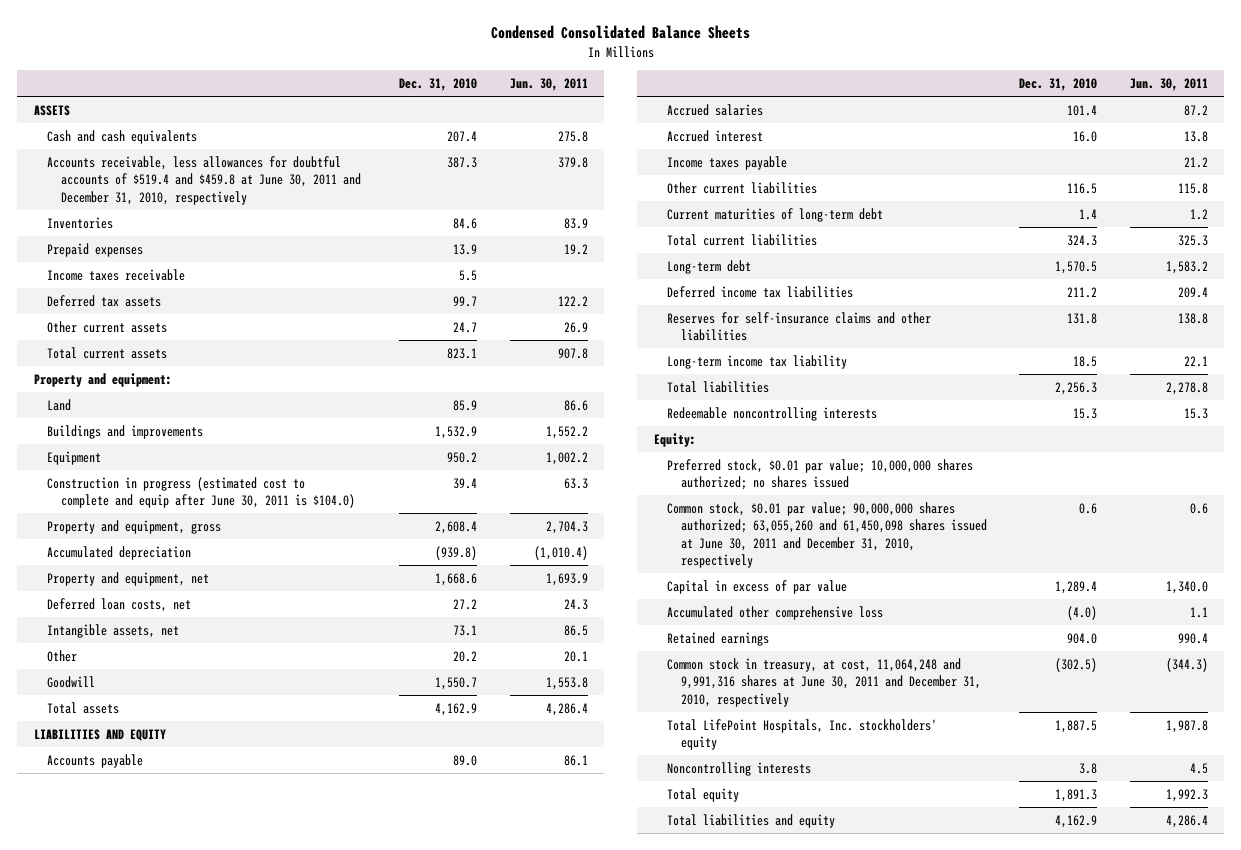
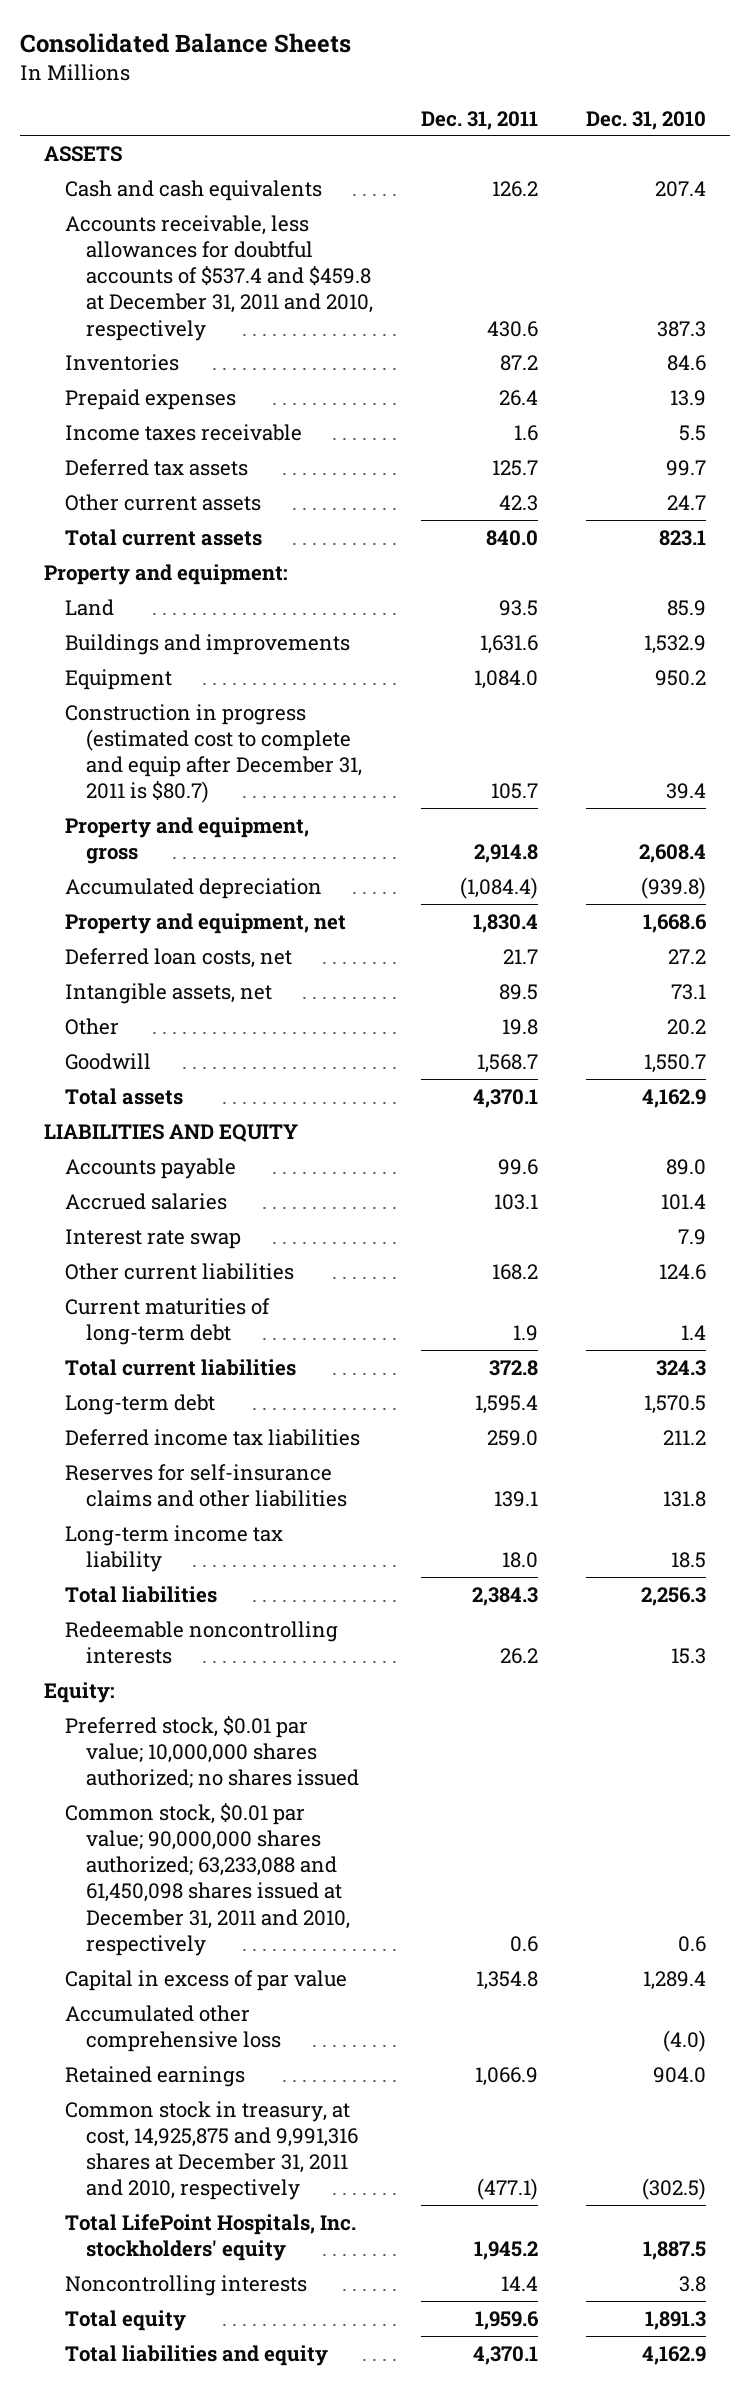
- Condensed Consolidated Balance Sheets
+ Consolidated Balance Sheets
- | Dec. 31, 2010 | Jun. 30, 2011
+ | Dec. 31, 2011 | Dec. 31, 2010
- Accounts receivable, less allowances for doubtful accounts of $519.4 and $459.8 at June 30, 2011 and December 31, 2010, respectively | 387.3 | 379.8
+ Accounts receivable, less allowances for doubtful accounts of $537.4 and $459.8 at December 31, 2011 and 2010, respectively | 430.6 | 387.3
- Construction in progress (estimated cost to complete and equip after June 30, 2011 is $104.0) | 39.4 | 63.3
+ Construction in progress (estimated cost to complete and equip after December 31, 2011 is $80.7) | 105.7 | 39.4
- Accrued interest | 16.0 | 13.8
- Income taxes payable | | 21.2
- Other current liabilities | 116.5 | 115.8
+ Interest rate swap | | 7.9
+ Other current liabilities | 168.2 | 124.6
- Common stock, $0.01 par value; 90,000,000 shares authorized; 63,055,260 and 61,450,098 shares issued at June 30, 2011 and December 31, 2010, respectively | 0.6 | 0.6
+ Common stock, $0.01 par value; 90,000,000 shares authorized; 63,233,088 and 61,450,098 shares issued at December 31, 2011 and 2010, respectively | 0.6 | 0.6
- Common stock in treasury, at cost, 11,064,248 and 9,991,316 shares at June 30, 2011 and December 31, 2010, respectively | (302.5) | (344.3)
+ Common stock in treasury, at cost, 14,925,875 and 9,991,316 shares at December 31, 2011 and 2010, respectively | (477.1) | (302.5)

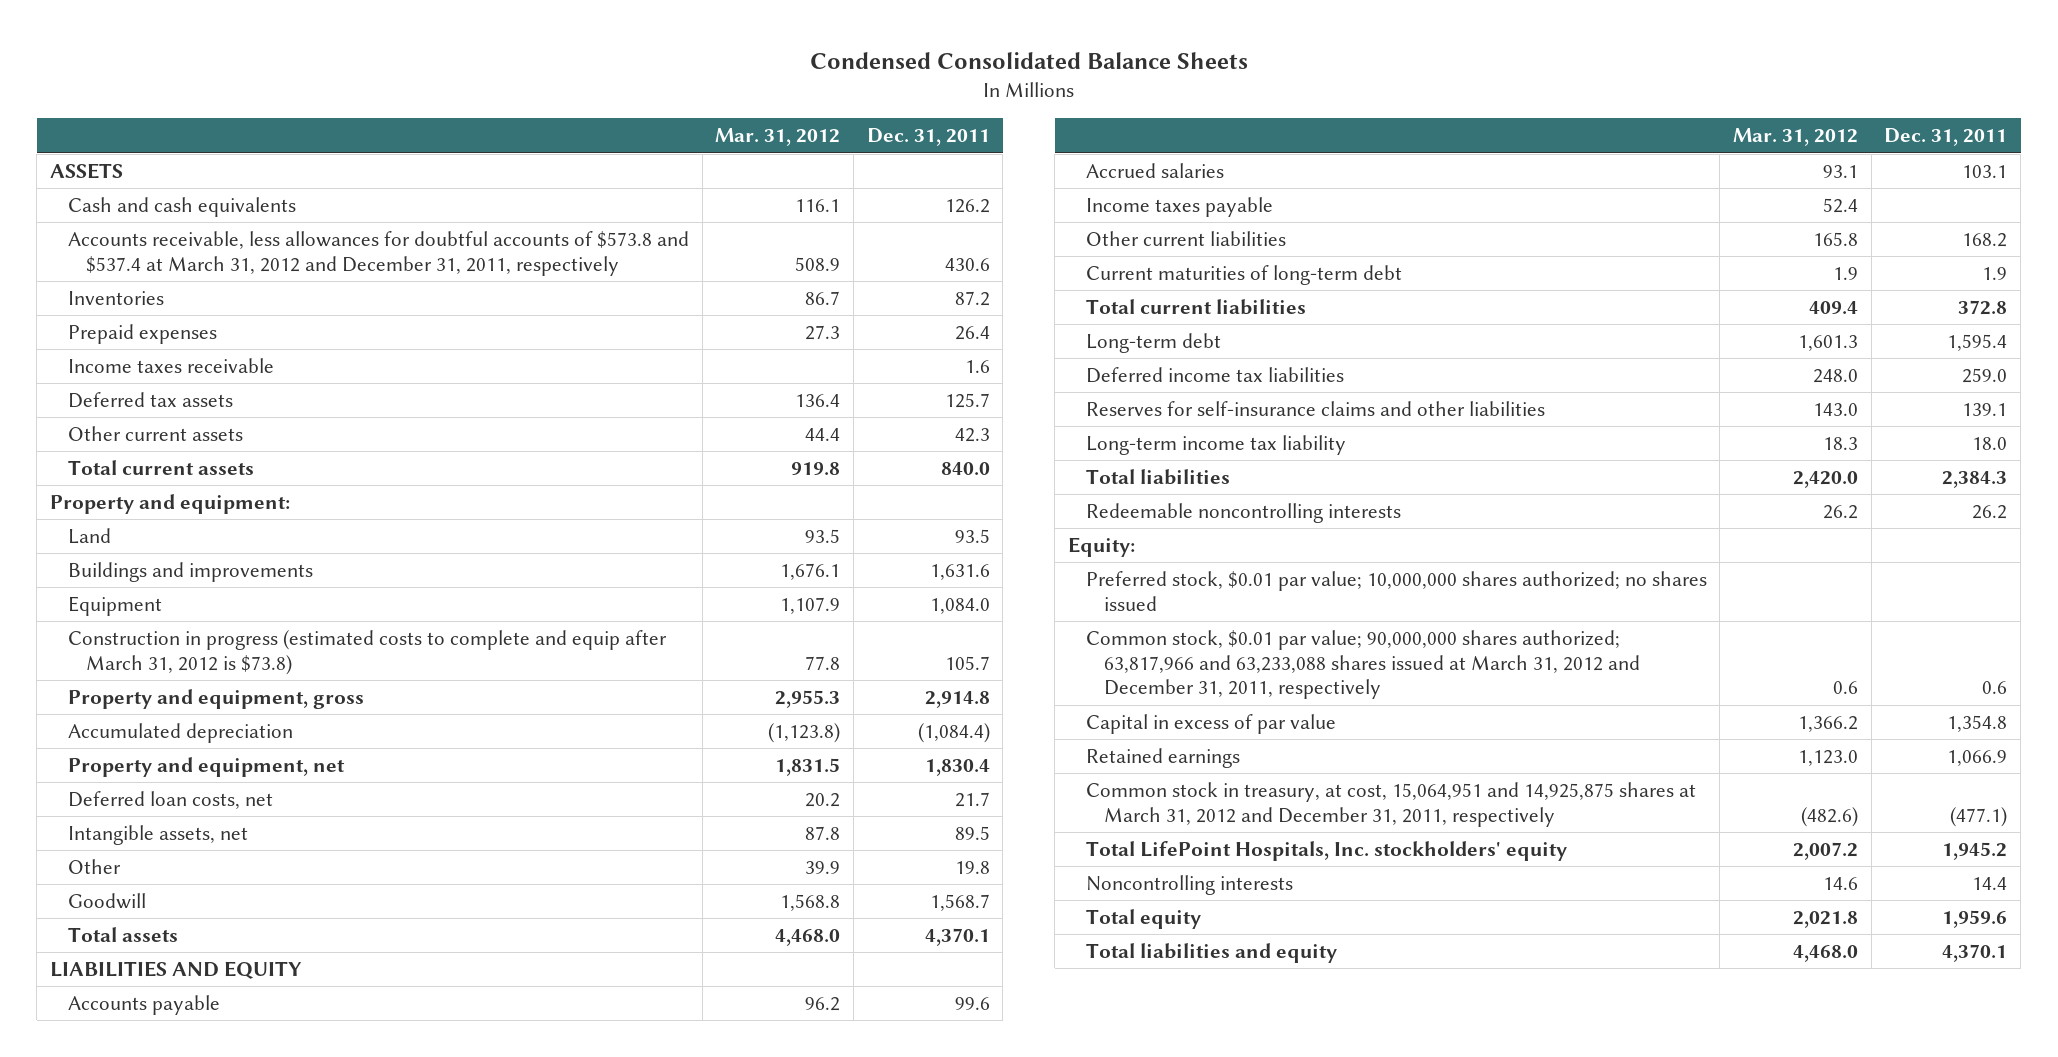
- Consolidated Balance Sheets
+ Condensed Consolidated Balance Sheets
- | Dec. 31, 2011 | Dec. 31, 2010
+ | Mar. 31, 2012 | Dec. 31, 2011
- Accounts receivable, less allowances for doubtful accounts of $537.4 and $459.8 at December 31, 2011 and 2010, respectively | 430.6 | 387.3
+ Accounts receivable, less allowances for doubtful accounts of $573.8 and $537.4 at March 31, 2012 and December 31, 2011, respectively | 508.9 | 430.6
- Construction in progress (estimated cost to complete and equip after December 31, 2011 is $80.7) | 105.7 | 39.4
+ Construction in progress (estimated costs to complete and equip after March 31, 2012 is $73.8) | 77.8 | 105.7
- Interest rate swap | | 7.9
+ Income taxes payable | 52.4 |
- Common stock, $0.01 par value; 90,000,000 shares authorized; 63,233,088 and 61,450,098 shares issued at December 31, 2011 and 2010, respectively | 0.6 | 0.6
+ Common stock, $0.01 par value; 90,000,000 shares authorized; 63,817,966 and 63,233,088 shares issued at March 31, 2012 and December 31, 2011, respectively | 0.6 | 0.6
- Accumulated other comprehensive loss | | (4.0)
- Common stock in treasury, at cost, 14,925,875 and 9,991,316 shares at December 31, 2011 and 2010, respectively | (477.1) | (302.5)
+ Common stock in treasury, at cost, 15,064,951 and 14,925,875 shares at March 31, 2012 and December 31, 2011, respectively | (482.6) | (477.1)

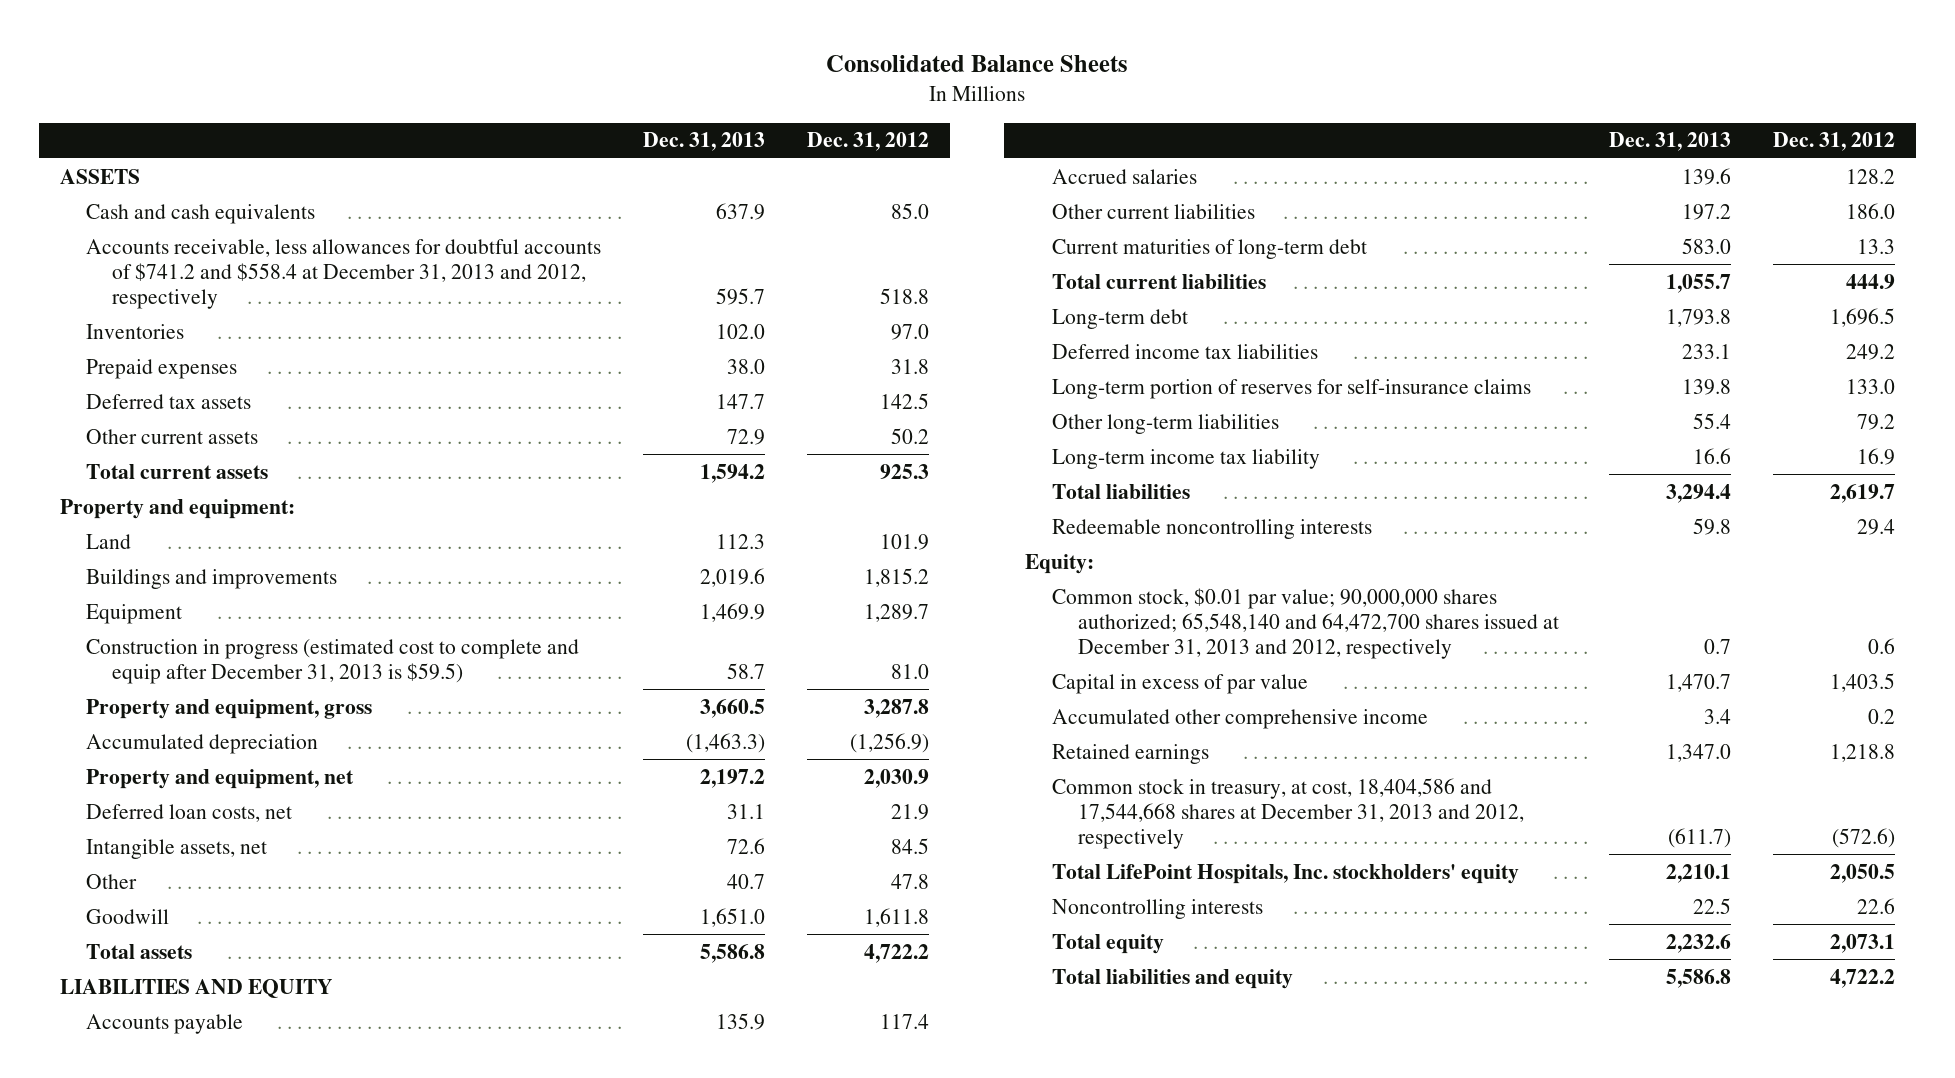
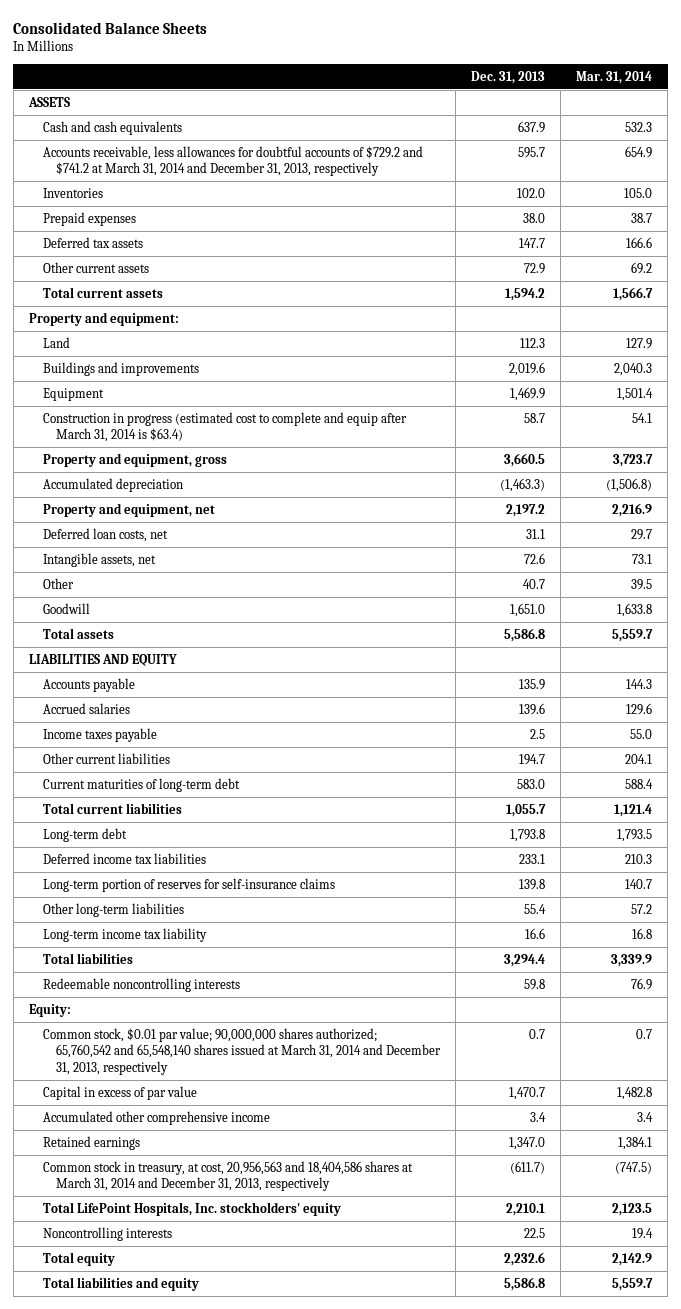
- | Dec. 31, 2013 | Dec. 31, 2012
+ | Dec. 31, 2013 | Mar. 31, 2014
- Accounts receivable, less allowances for doubtful accounts of $741.2 and $558.4 at December 31, 2013 and 2012, respectively | 595.7 | 518.8
+ Accounts receivable, less allowances for doubtful accounts of $729.2 and $741.2 at March 31, 2014 and December 31, 2013, respectively | 595.7 | 654.9
- Construction in progress (estimated cost to complete and equip after December 31, 2013 is $59.5) | 58.7 | 81.0
+ Construction in progress (estimated cost to complete and equip after March 31, 2014 is $63.4) | 58.7 | 54.1
- Other current liabilities | 197.2 | 186.0
+ Income taxes payable | 2.5 | 55.0
+ Other current liabilities | 194.7 | 204.1
- Common stock, $0.01 par value; 90,000,000 shares authorized; 65,548,140 and 64,472,700 shares issued at December 31, 2013 and 2012, respectively | 0.7 | 0.6
+ Common stock, $0.01 par value; 90,000,000 shares authorized; 65,760,542 and 65,548,140 shares issued at March 31, 2014 and December 31, 2013, respectively | 0.7 | 0.7
- Common stock in treasury, at cost, 18,404,586 and 17,544,668 shares at December 31, 2013 and 2012, respectively | (611.7) | (572.6)
+ Common stock in treasury, at cost, 20,956,563 and 18,404,586 shares at March 31, 2014 and December 31, 2013, respectively | (611.7) | (747.5)

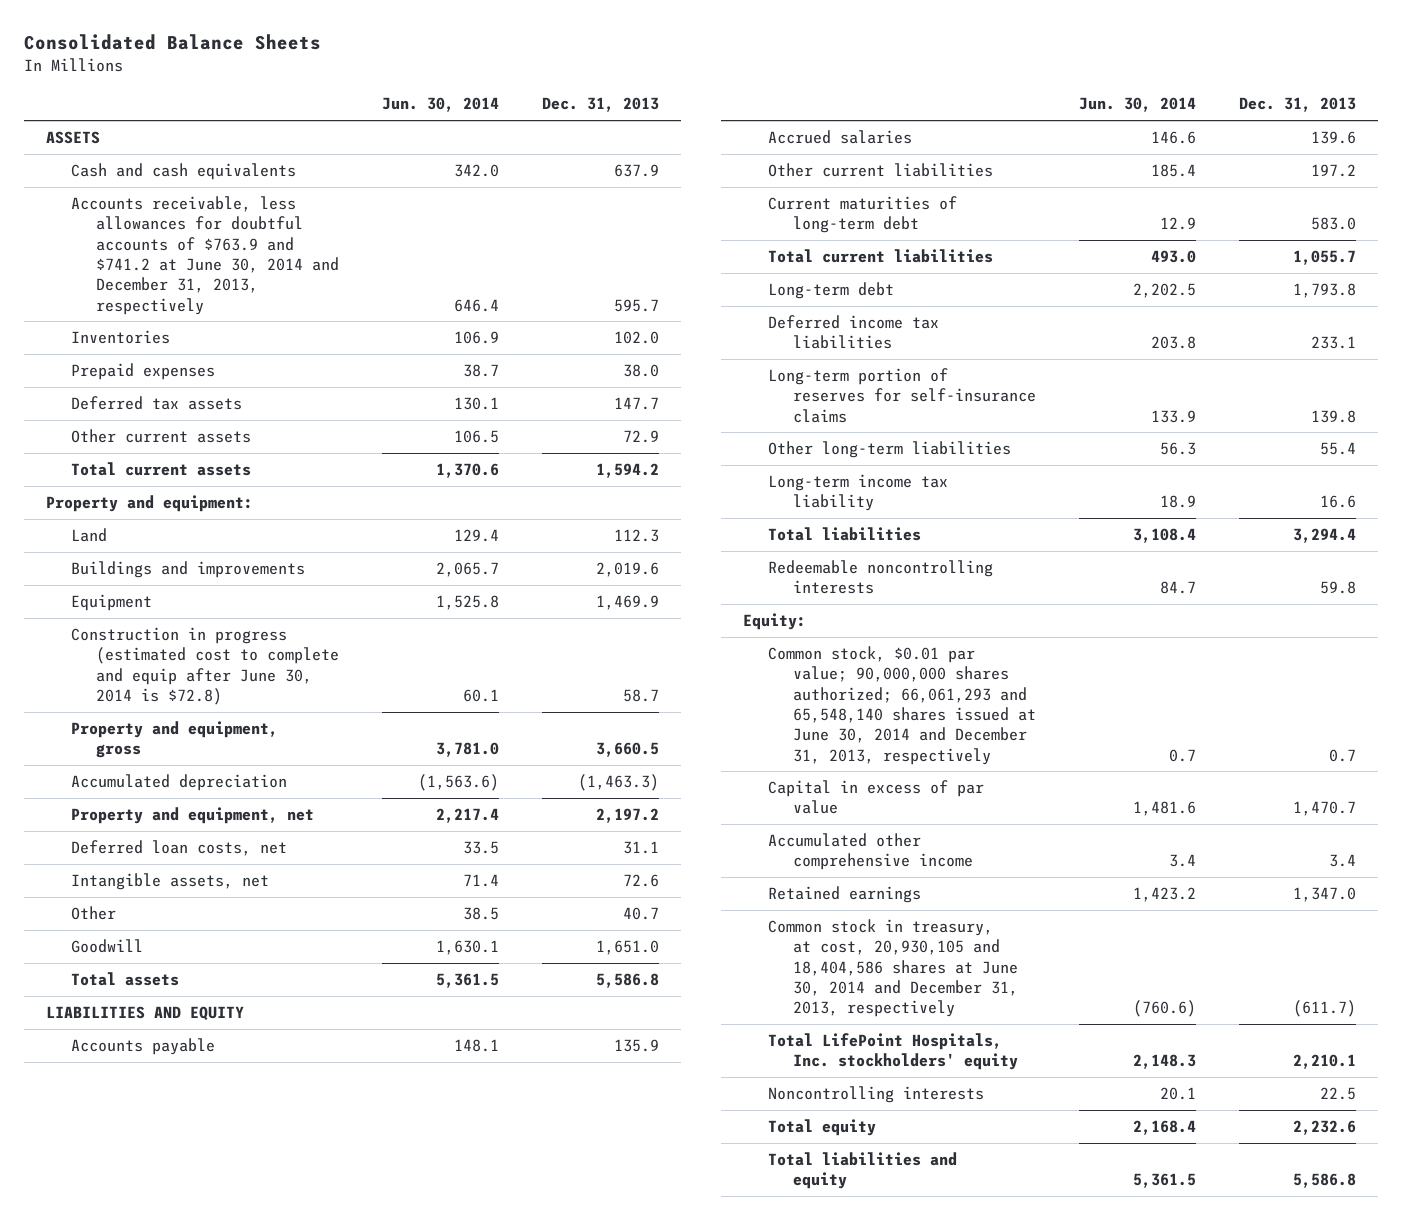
- | Dec. 31, 2013 | Mar. 31, 2014
+ | Jun. 30, 2014 | Dec. 31, 2013
- Accounts receivable, less allowances for doubtful accounts of $729.2 and $741.2 at March 31, 2014 and December 31, 2013, respectively | 595.7 | 654.9
+ Accounts receivable, less allowances for doubtful accounts of $763.9 and $741.2 at June 30, 2014 and December 31, 2013, respectively | 646.4 | 595.7
- Construction in progress (estimated cost to complete and equip after March 31, 2014 is $63.4) | 58.7 | 54.1
+ Construction in progress (estimated cost to complete and equip after June 30, 2014 is $72.8) | 60.1 | 58.7
- Income taxes payable | 2.5 | 55.0
- Other current liabilities | 194.7 | 204.1
+ Other current liabilities | 185.4 | 197.2
- Common stock, $0.01 par value; 90,000,000 shares authorized; 65,760,542 and 65,548,140 shares issued at March 31, 2014 and December 31, 2013, respectively | 0.7 | 0.7
+ Common stock, $0.01 par value; 90,000,000 shares authorized; 66,061,293 and 65,548,140 shares issued at June 30, 2014 and December 31, 2013, respectively | 0.7 | 0.7
- Common stock in treasury, at cost, 20,956,563 and 18,404,586 shares at March 31, 2014 and December 31, 2013, respectively | (611.7) | (747.5)
+ Common stock in treasury, at cost, 20,930,105 and 18,404,586 shares at June 30, 2014 and December 31, 2013, respectively | (760.6) | (611.7)

